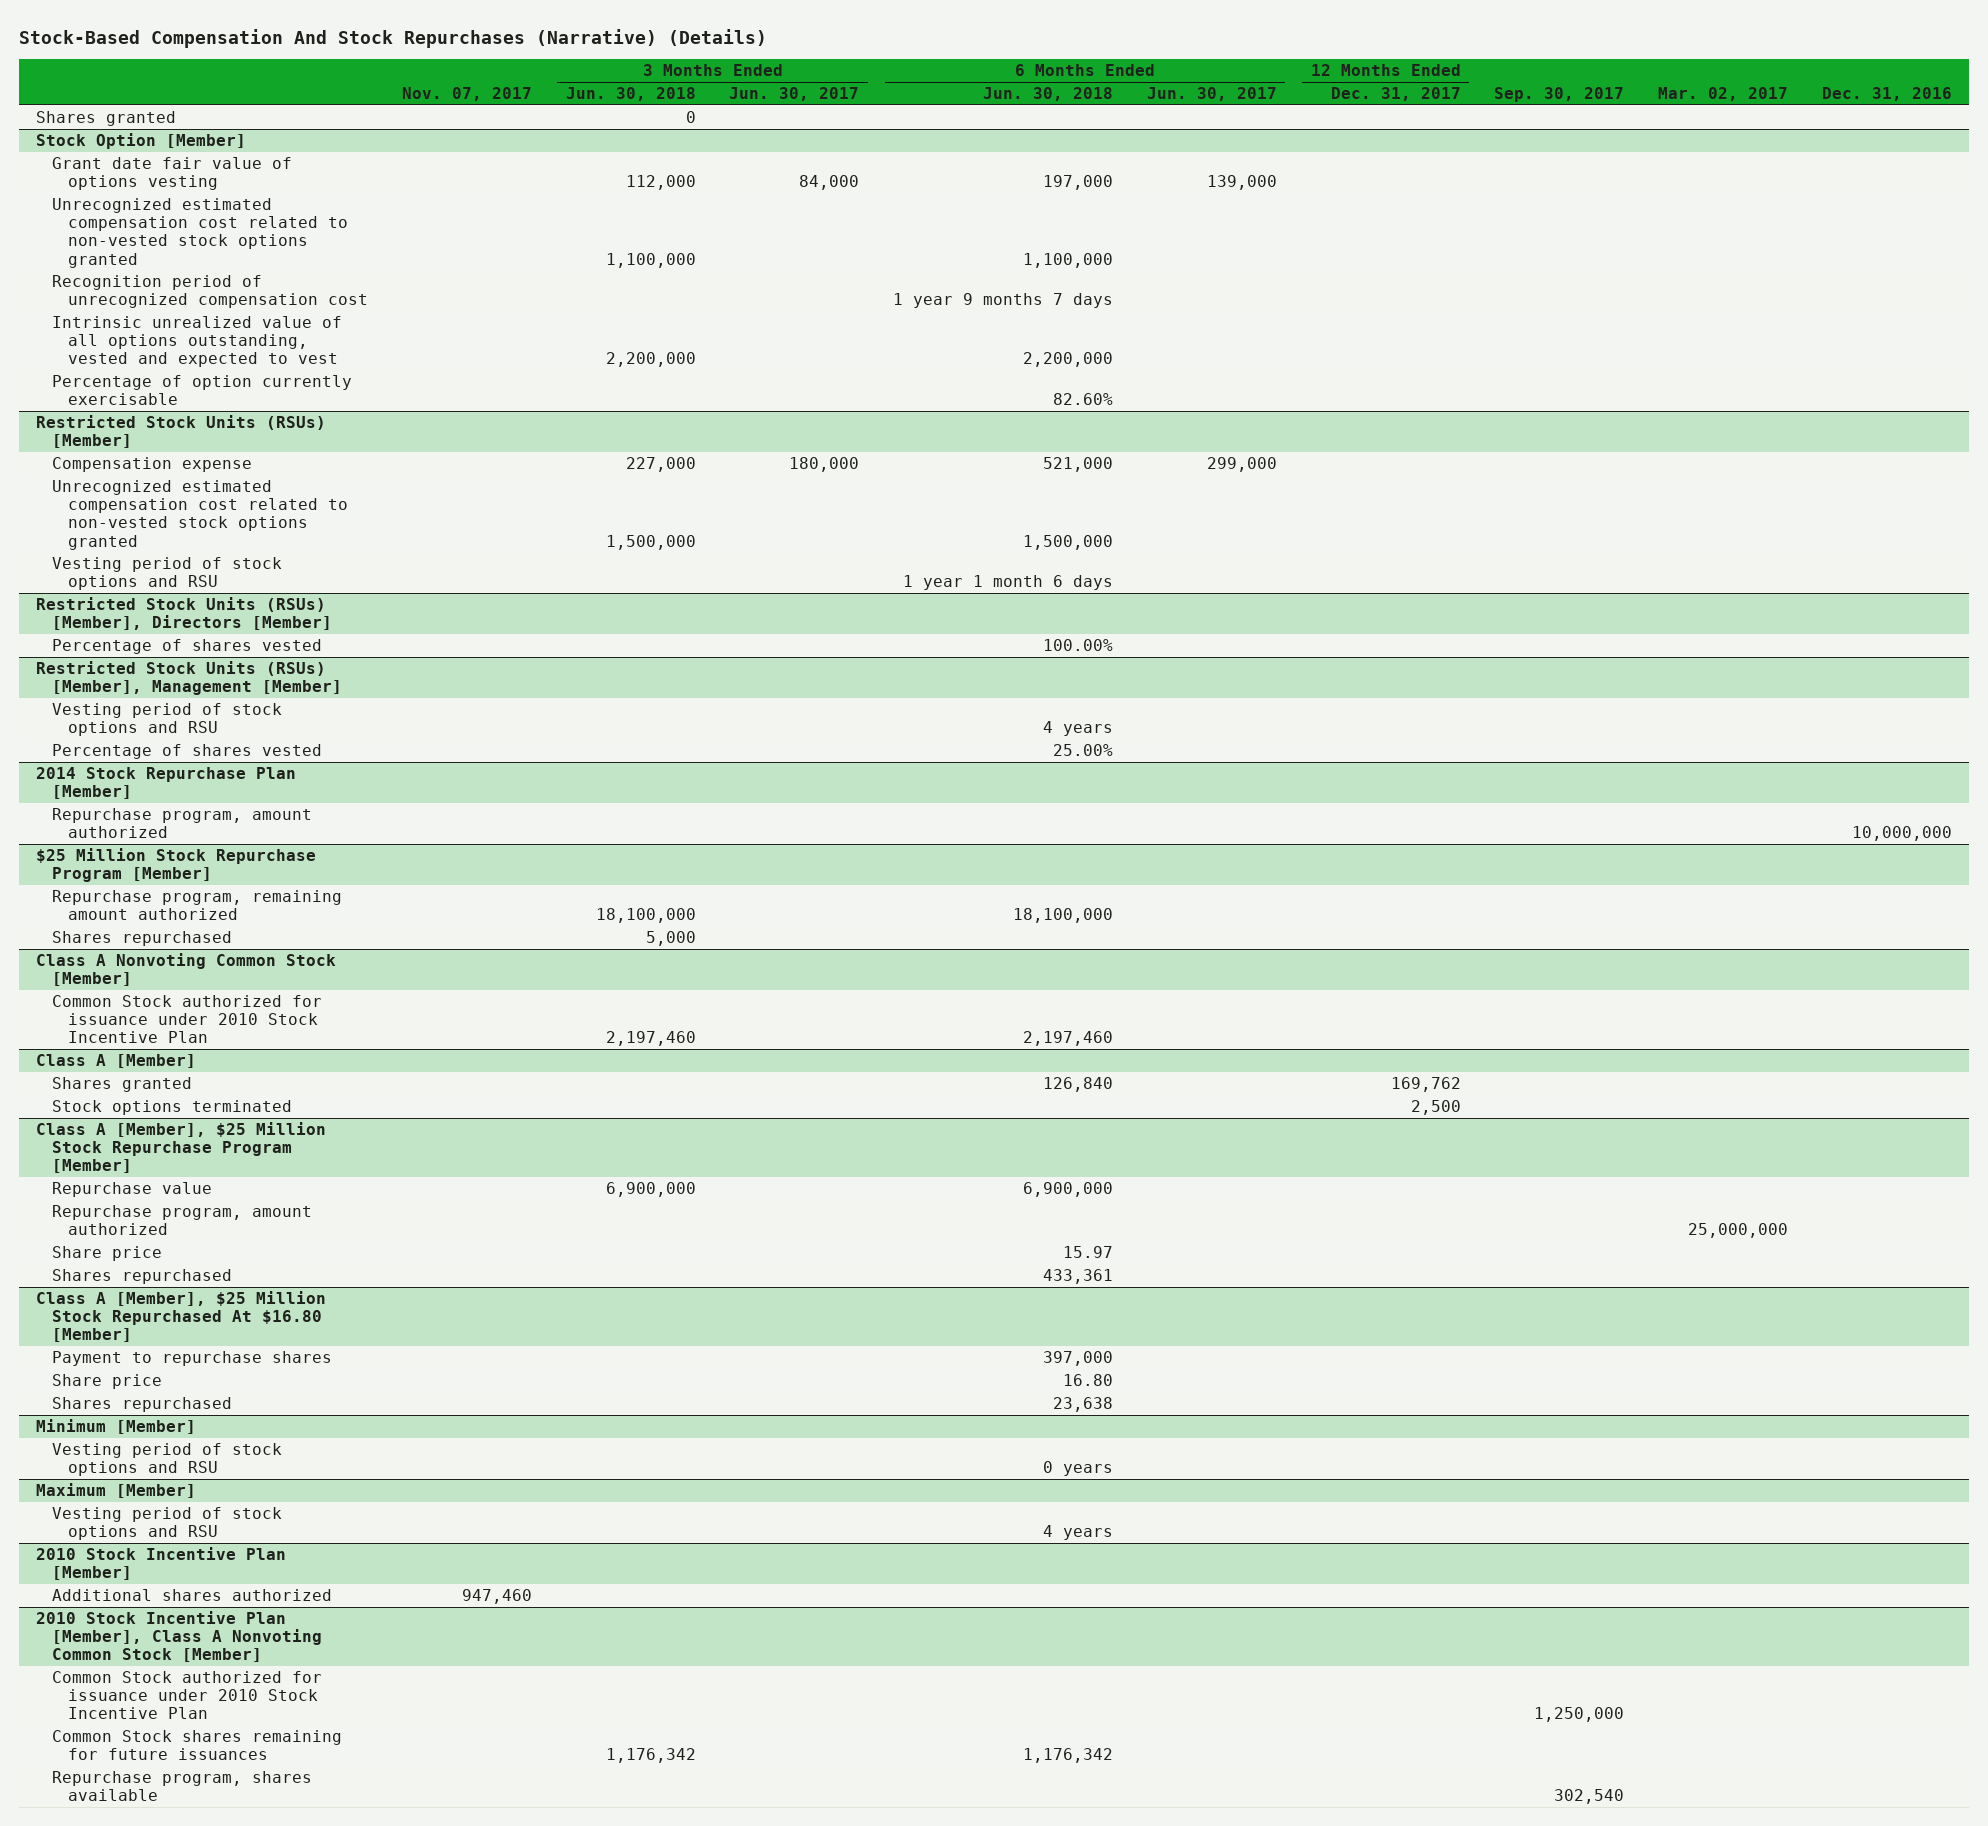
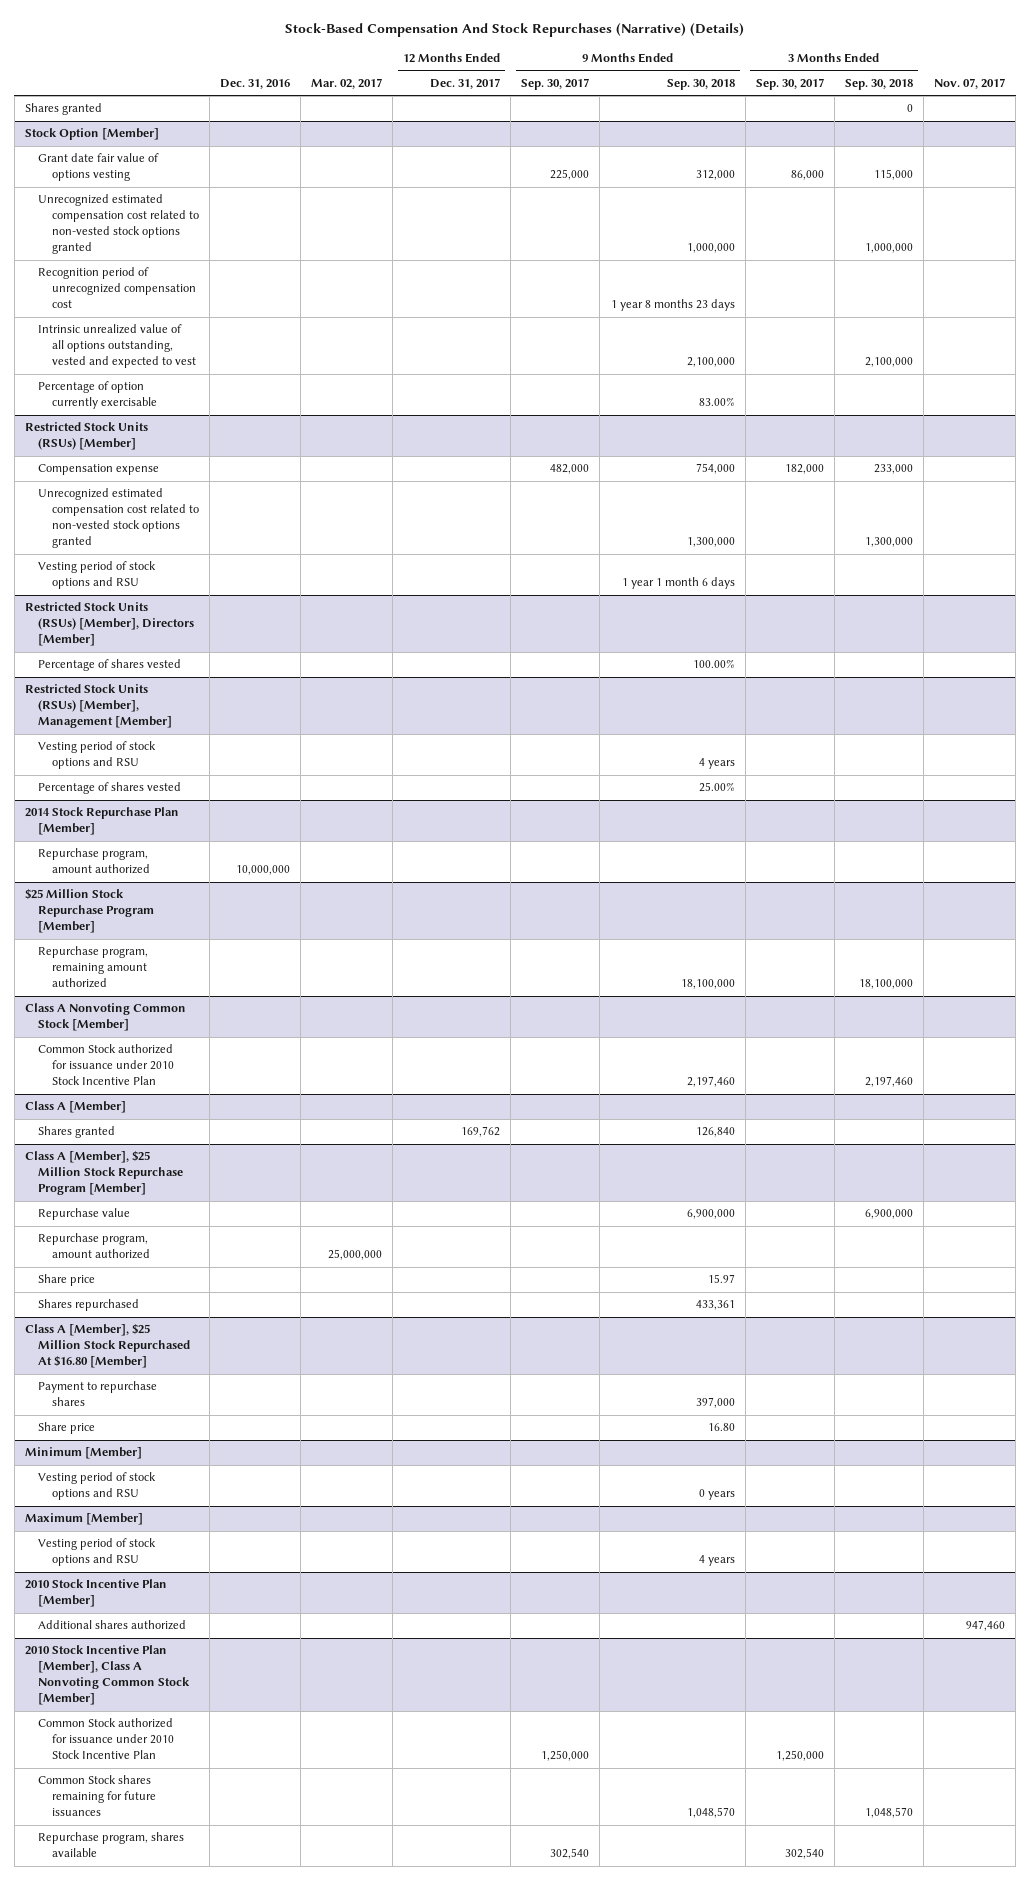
- | Nov. 07, 2017 | 3 Months Ended Jun. 30, 2018 | 3 Months Ended Jun. 30, 2017 | 6 Months Ended Jun. 30, 2018 | 6 Months Ended Jun. 30, 2017 | 12 Months Ended Dec. 31, 2017 | Sep. 30, 2017 | Mar. 02, 2017 | Dec. 31, 2016
+ | Dec. 31, 2016 | Mar. 02, 2017 | 12 Months Ended Dec. 31, 2017 | 9 Months Ended Sep. 30, 2017 | 9 Months Ended Sep. 30, 2018 | 3 Months Ended Sep. 30, 2017 | 3 Months Ended Sep. 30, 2018 | Nov. 07, 2017
@ $25 Million Stock Repurchase Program [Member]
- Shares repurchased | | 5,000 | | | | | | |
@ Class A [Member]
- Stock options terminated | | | | | | 2,500 | | |
@ Class A [Member], $25 Million Stock Repurchased At $16.80 [Member]
- Shares repurchased | | | | 23,638 | | | | |

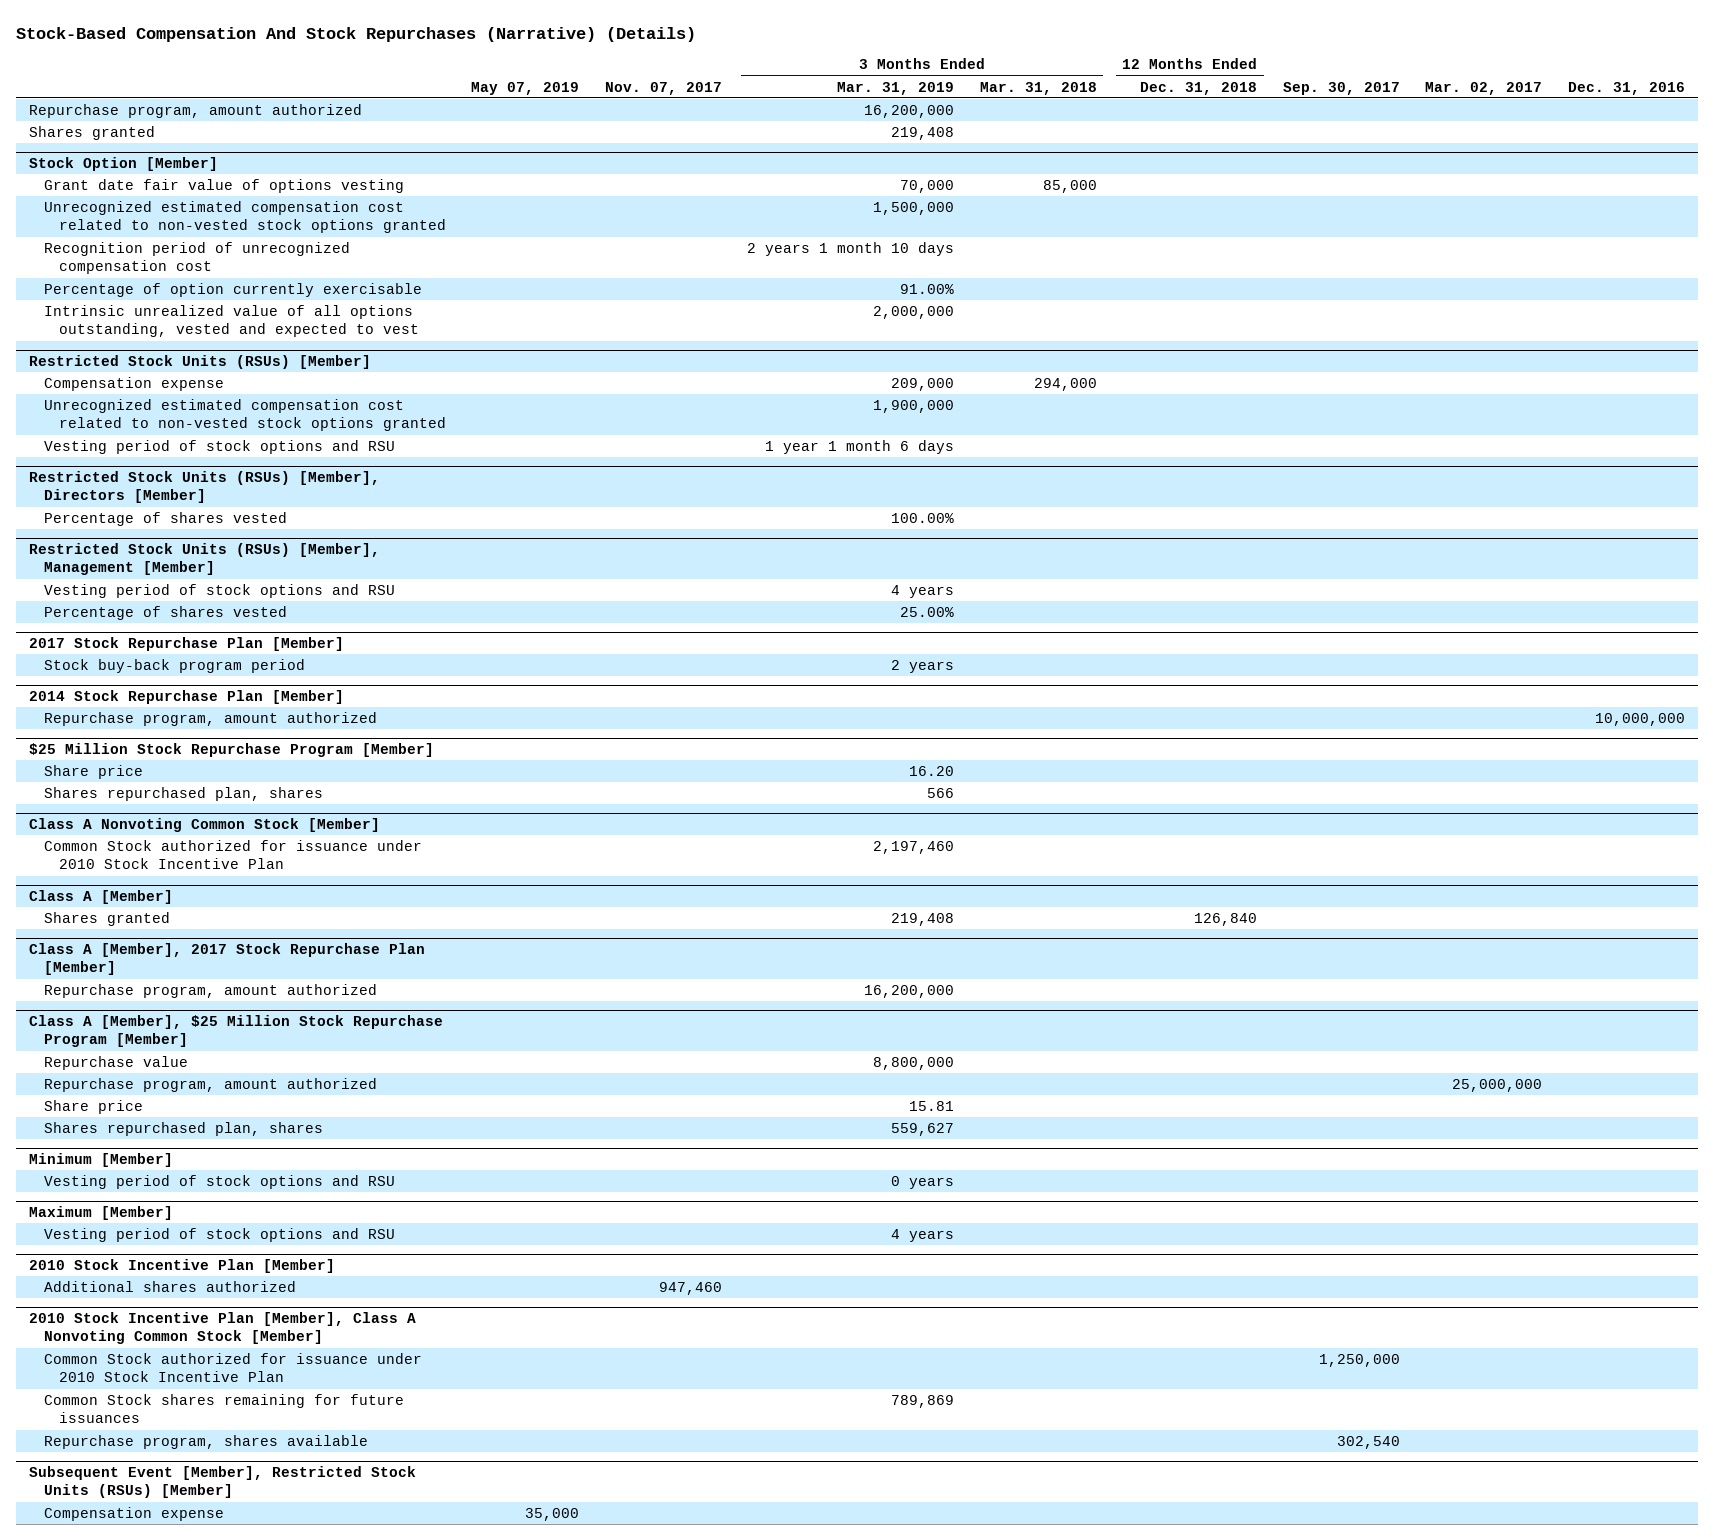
- | Dec. 31, 2016 | Mar. 02, 2017 | 12 Months Ended Dec. 31, 2017 | 9 Months Ended Sep. 30, 2017 | 9 Months Ended Sep. 30, 2018 | 3 Months Ended Sep. 30, 2017 | 3 Months Ended Sep. 30, 2018 | Nov. 07, 2017
+ | May 07, 2019 | Nov. 07, 2017 | 3 Months Ended Mar. 31, 2019 | 3 Months Ended Mar. 31, 2018 | 12 Months Ended Dec. 31, 2018 | Sep. 30, 2017 | Mar. 02, 2017 | Dec. 31, 2016
+ Repurchase program, amount authorized | | | 16,200,000 | | | | |
@ Stock Option [Member]
moved down: Intrinsic unrealized value of all options outstanding, vested and expected to vest | | | 2,000,000 | | | | |
+ 2017 Stock Repurchase Plan [Member]
+ Stock buy-back program period | | | 2 years | | | | |
@ $25 Million Stock Repurchase Program [Member]
- Repurchase program, remaining amount authorized | | | | | 18,100,000 | | 18,100,000 |
+ Share price | | | 16.20 | | | | |
+ Shares repurchased plan, shares | | | 566 | | | | |
+ Class A [Member], 2017 Stock Repurchase Plan [Member]
+ Repurchase program, amount authorized | | | 16,200,000 | | | | |
@ Class A [Member], $25 Million Stock Repurchase Program [Member]
- Shares repurchased | | | | | 433,361 | | |
- Class A [Member], $25 Million Stock Repurchased At $16.80 [Member]
- Payment to repurchase shares | | | | | 397,000 | | |
- Share price | | | | | 16.80 | | |
@ Class A [Member], $25 Million Stock Repurchase Program [Member]
+ Shares repurchased plan, shares | | | 559,627 | | | | |
+ Subsequent Event [Member], Restricted Stock Units (RSUs) [Member]
+ Compensation expense | 35,000 | | | | | | |

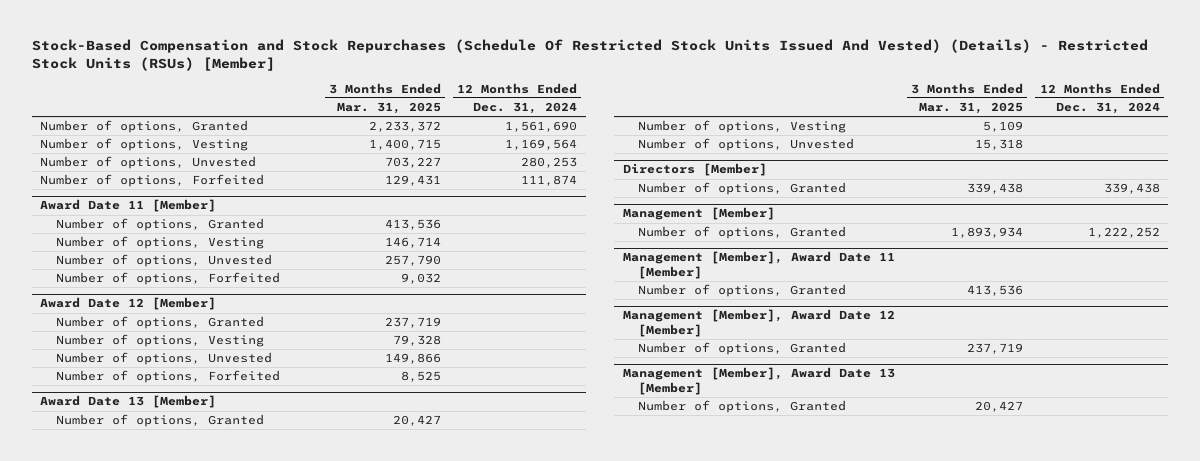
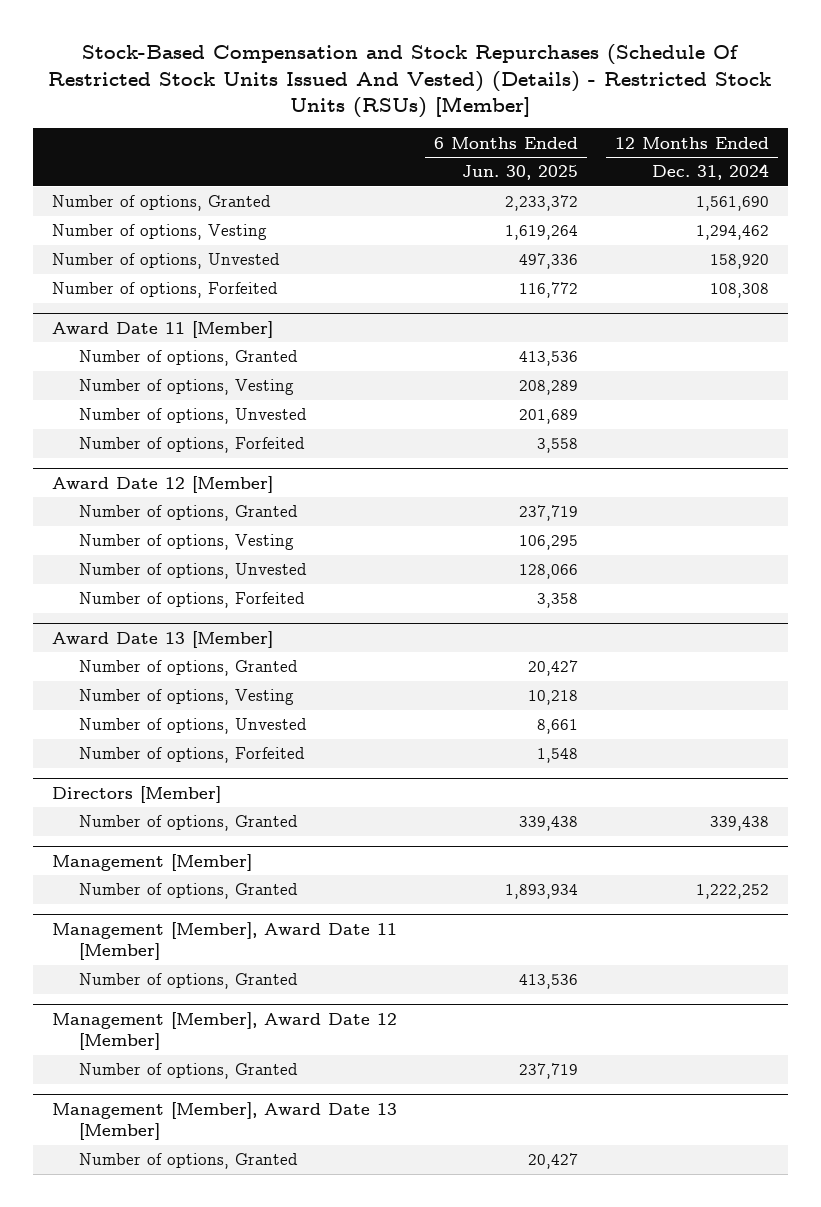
- | 3 Months Ended Mar. 31, 2025 | 12 Months Ended Dec. 31, 2024
+ | 6 Months Ended Jun. 30, 2025 | 12 Months Ended Dec. 31, 2024
- Number of options, Vesting | 1,400,715 | 1,169,564
- Number of options, Unvested | 703,227 | 280,253
- Number of options, Forfeited | 129,431 | 111,874
+ Number of options, Vesting | 1,619,264 | 1,294,462
+ Number of options, Unvested | 497,336 | 158,920
+ Number of options, Forfeited | 116,772 | 108,308
@ Award Date 13 [Member]
+ Number of options, Forfeited | 1,548 |

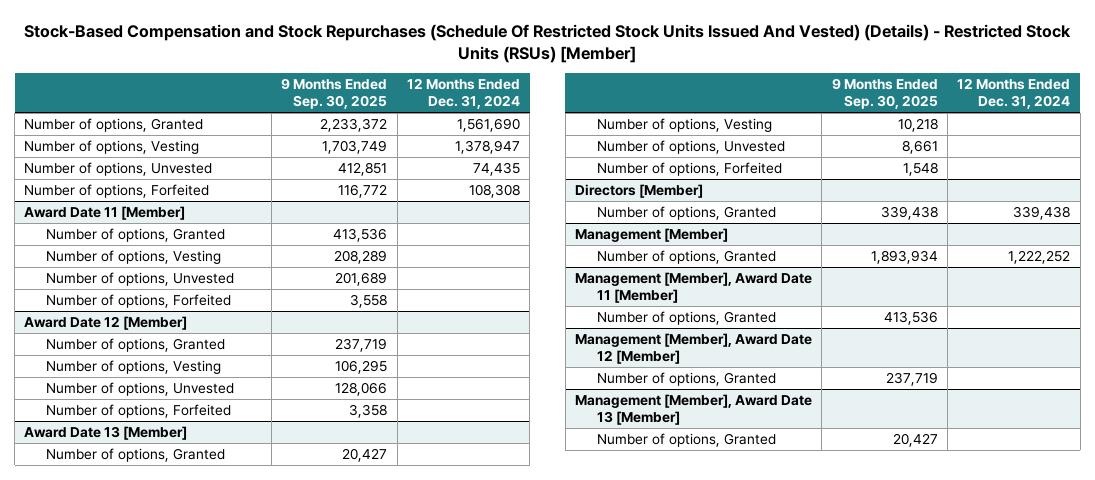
- | 6 Months Ended Jun. 30, 2025 | 12 Months Ended Dec. 31, 2024
+ | 9 Months Ended Sep. 30, 2025 | 12 Months Ended Dec. 31, 2024
- Number of options, Vesting | 1,619,264 | 1,294,462
- Number of options, Unvested | 497,336 | 158,920
+ Number of options, Vesting | 1,703,749 | 1,378,947
+ Number of options, Unvested | 412,851 | 74,435

